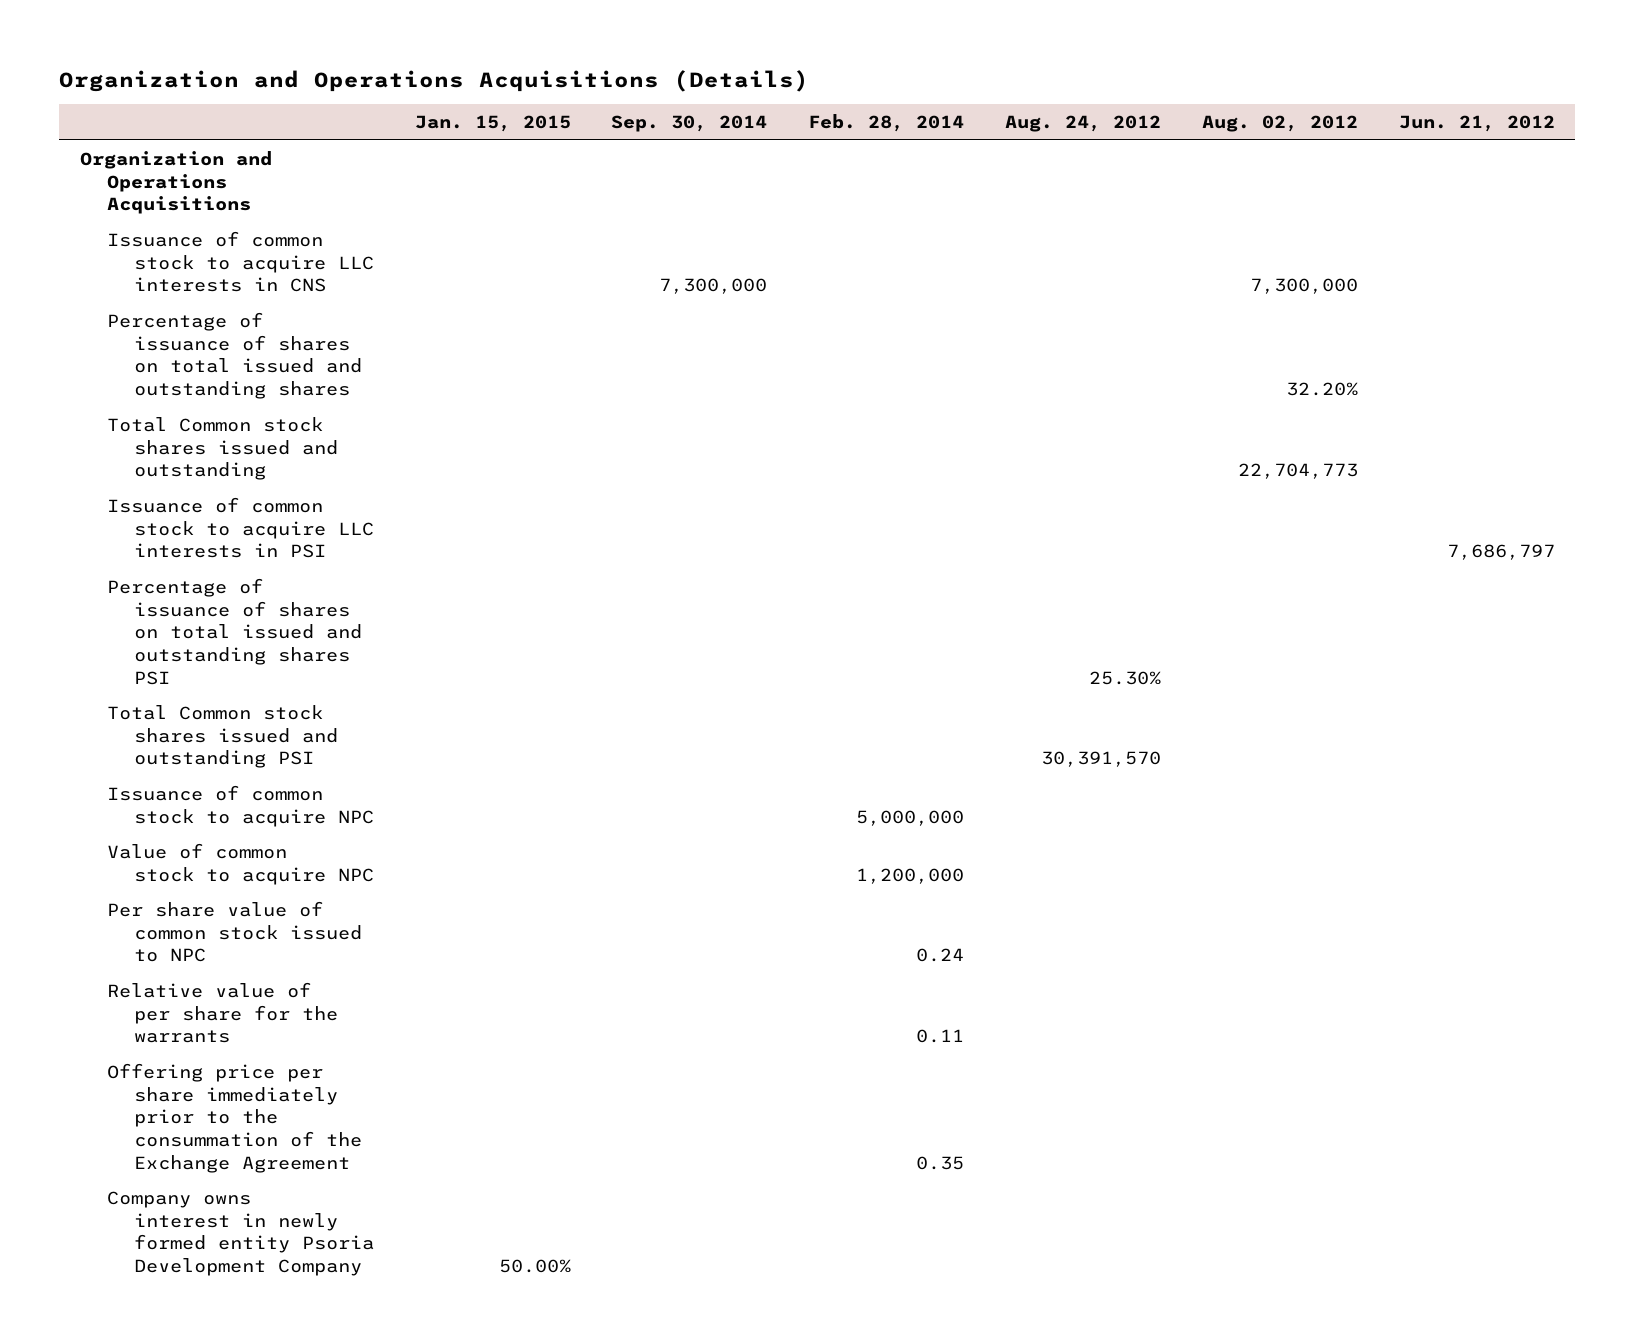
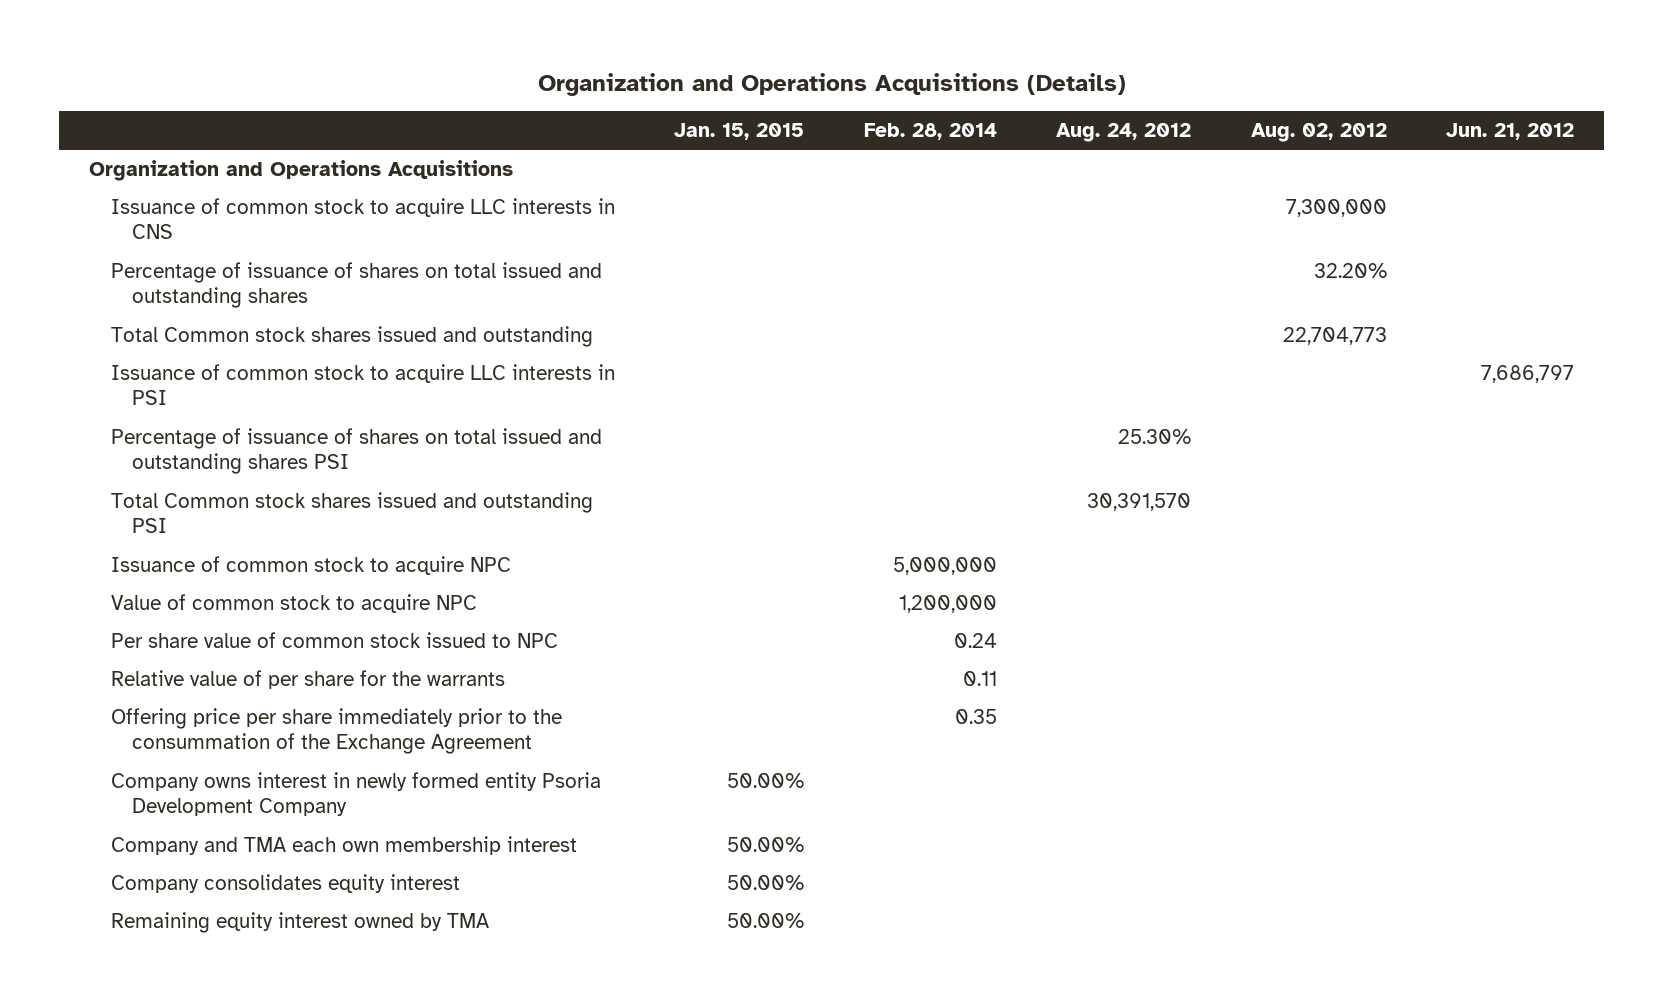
- | Jan. 15, 2015 | Sep. 30, 2014 | Feb. 28, 2014 | Aug. 24, 2012 | Aug. 02, 2012 | Jun. 21, 2012
+ | Jan. 15, 2015 | Feb. 28, 2014 | Aug. 24, 2012 | Aug. 02, 2012 | Jun. 21, 2012
+ Company and TMA each own membership interest | 50.00% | | | |
+ Company consolidates equity interest | 50.00% | | | |
+ Remaining equity interest owned by TMA | 50.00% | | | |

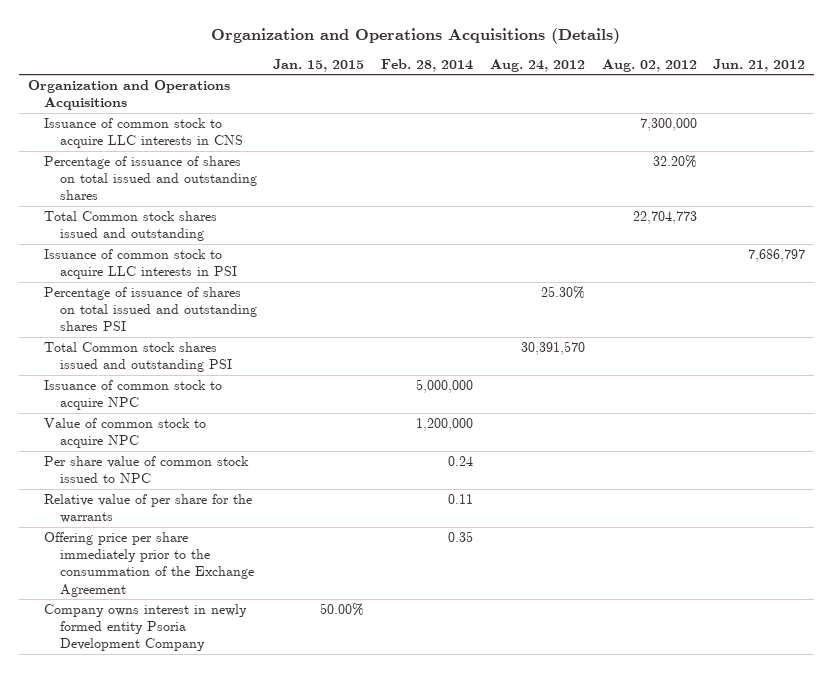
- Company and TMA each own membership interest | 50.00% | | | |
- Company consolidates equity interest | 50.00% | | | |
- Remaining equity interest owned by TMA | 50.00% | | | |

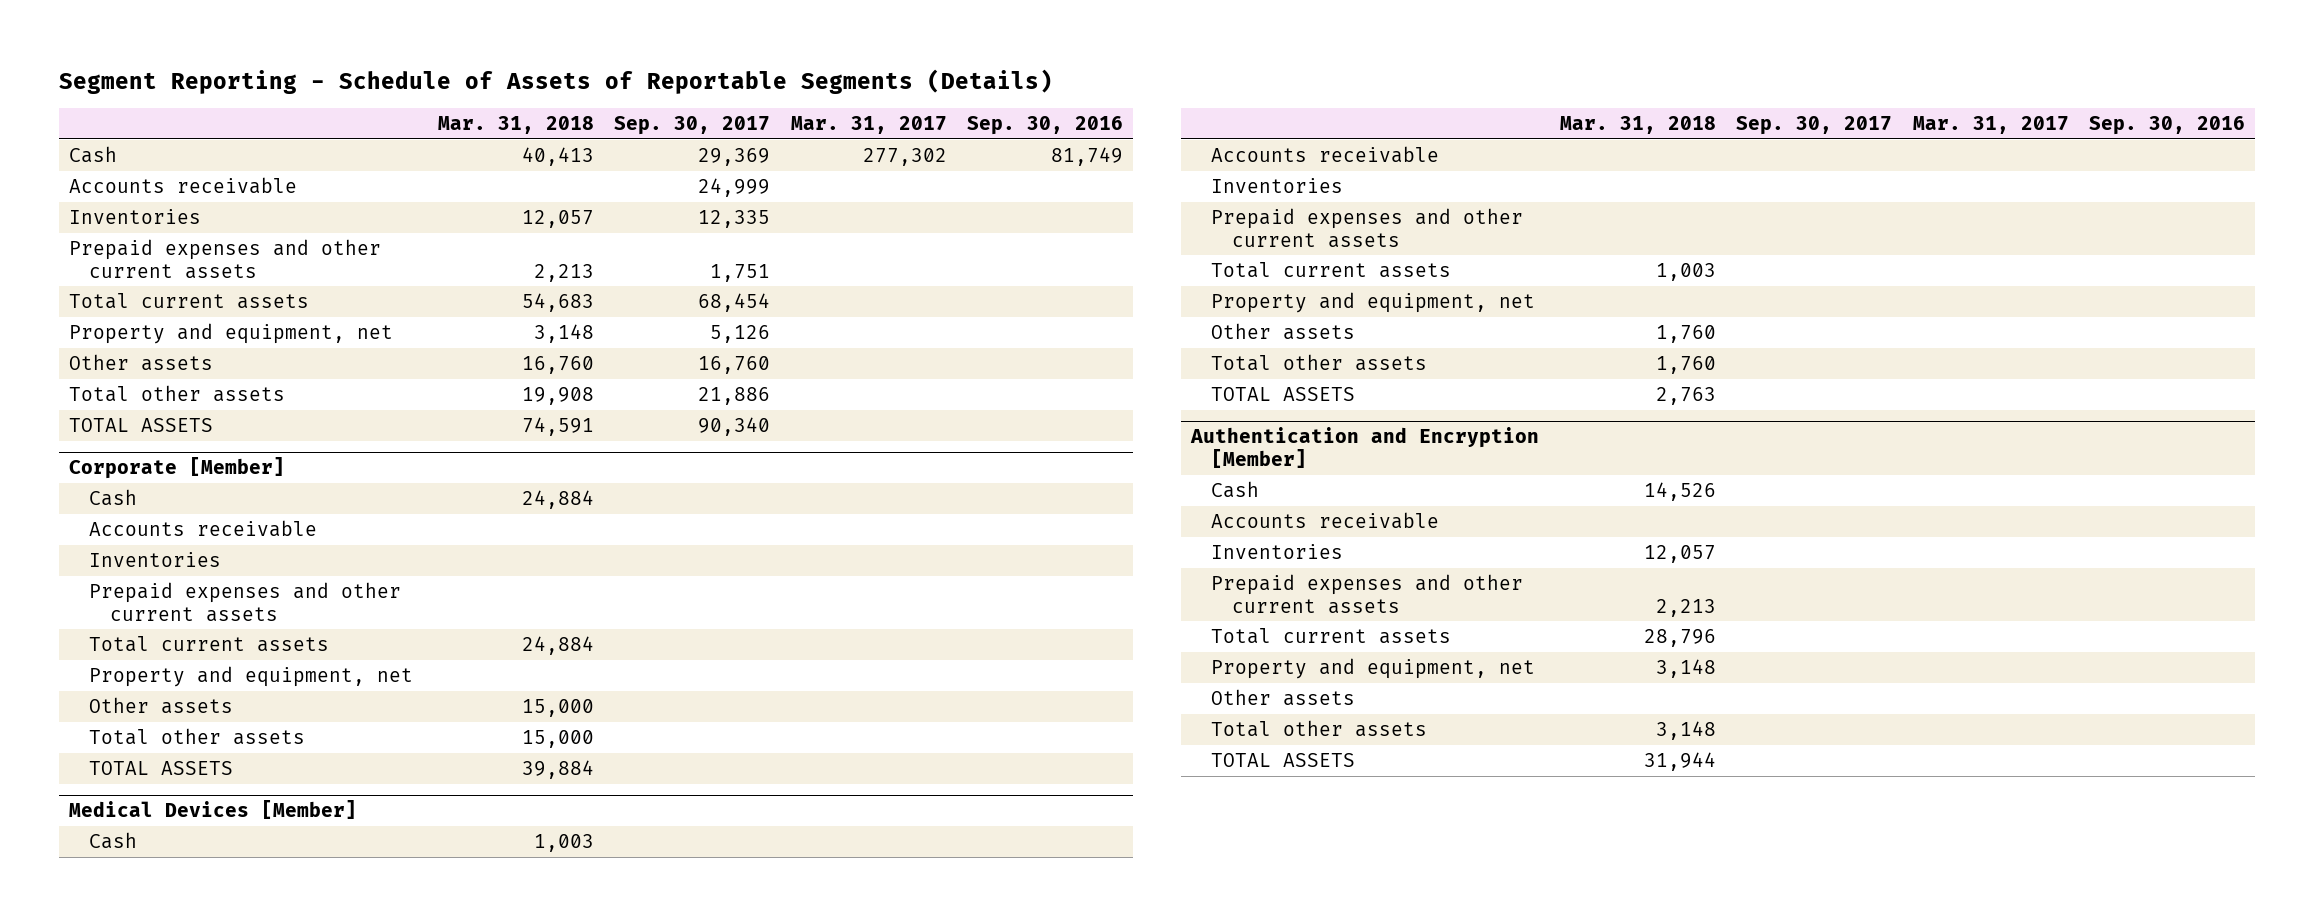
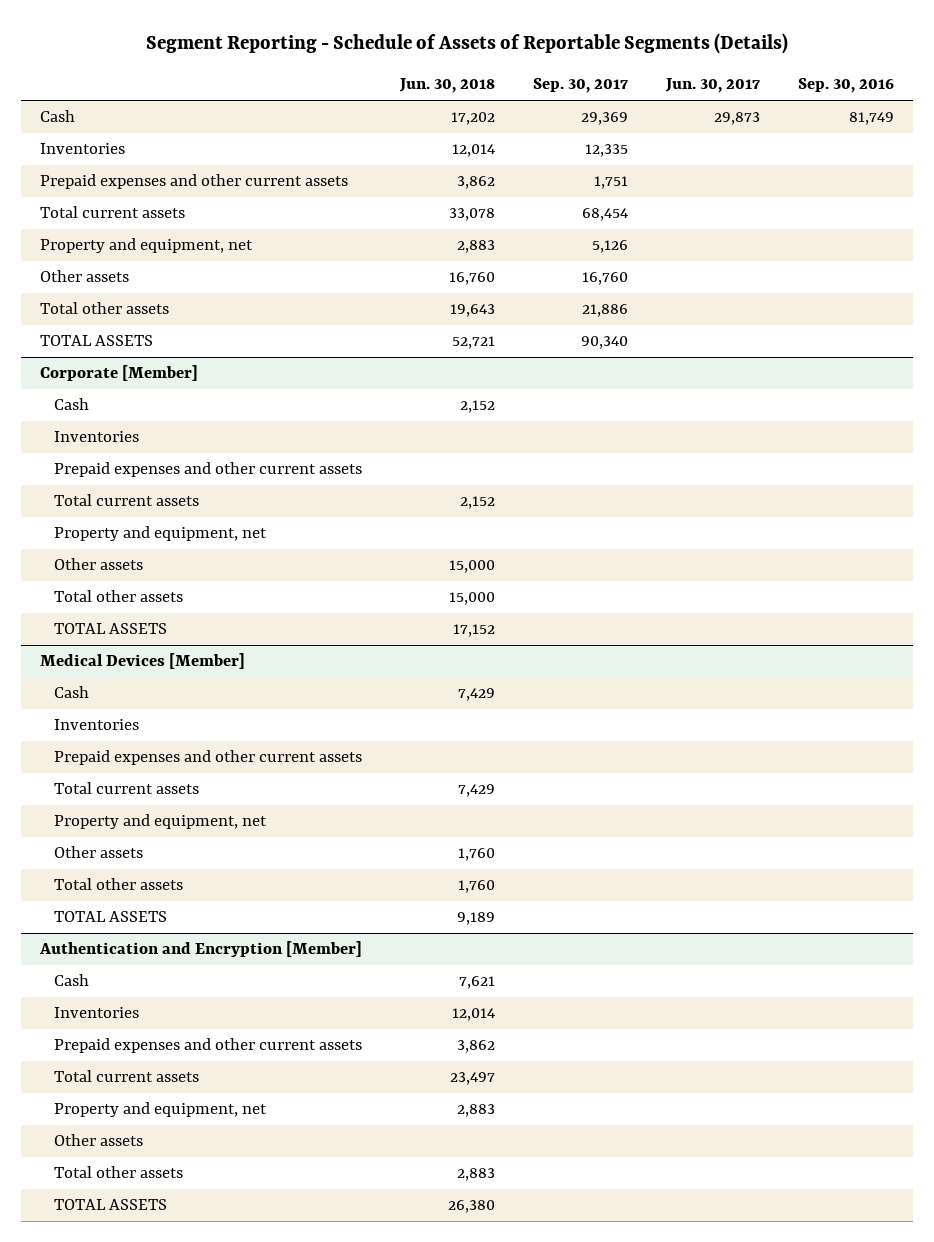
- | Mar. 31, 2018 | Sep. 30, 2017 | Mar. 31, 2017 | Sep. 30, 2016
+ | Jun. 30, 2018 | Sep. 30, 2017 | Jun. 30, 2017 | Sep. 30, 2016
- Accounts receivable | | 24,999 | |
@ Corporate [Member]
- Accounts receivable
@ Medical Devices [Member]
- Accounts receivable
@ Authentication and Encryption [Member]
- Accounts receivable

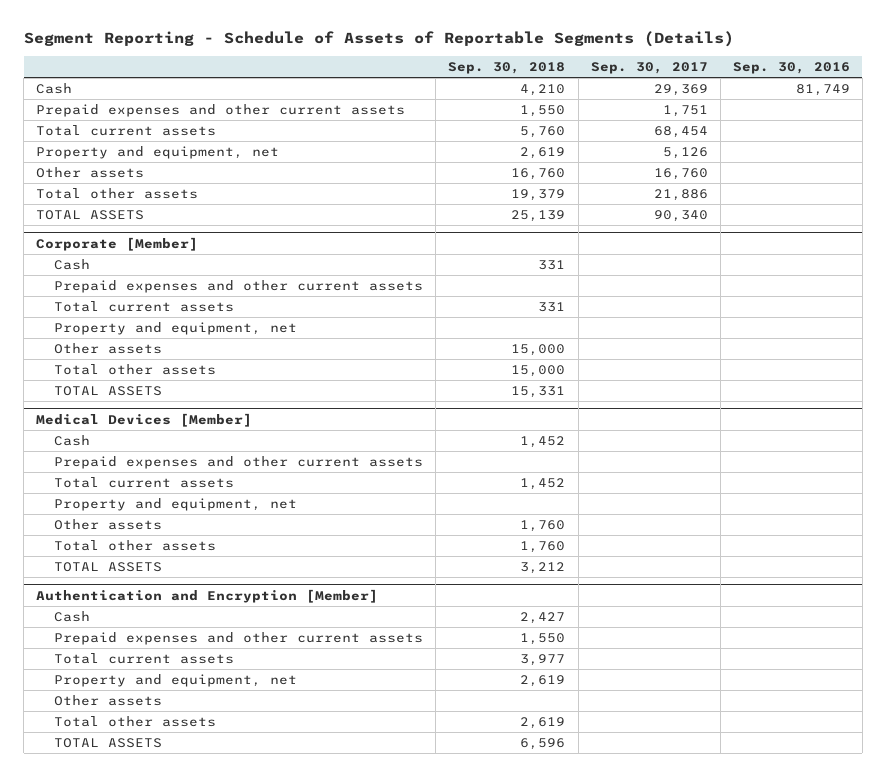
- | Jun. 30, 2018 | Sep. 30, 2017 | Jun. 30, 2017 | Sep. 30, 2016
+ | Sep. 30, 2018 | Sep. 30, 2017 | Sep. 30, 2016
- Inventories | 12,014 | 12,335 | |
@ Corporate [Member]
- Inventories
@ Medical Devices [Member]
- Inventories
@ Authentication and Encryption [Member]
- Inventories | 12,014 | | |

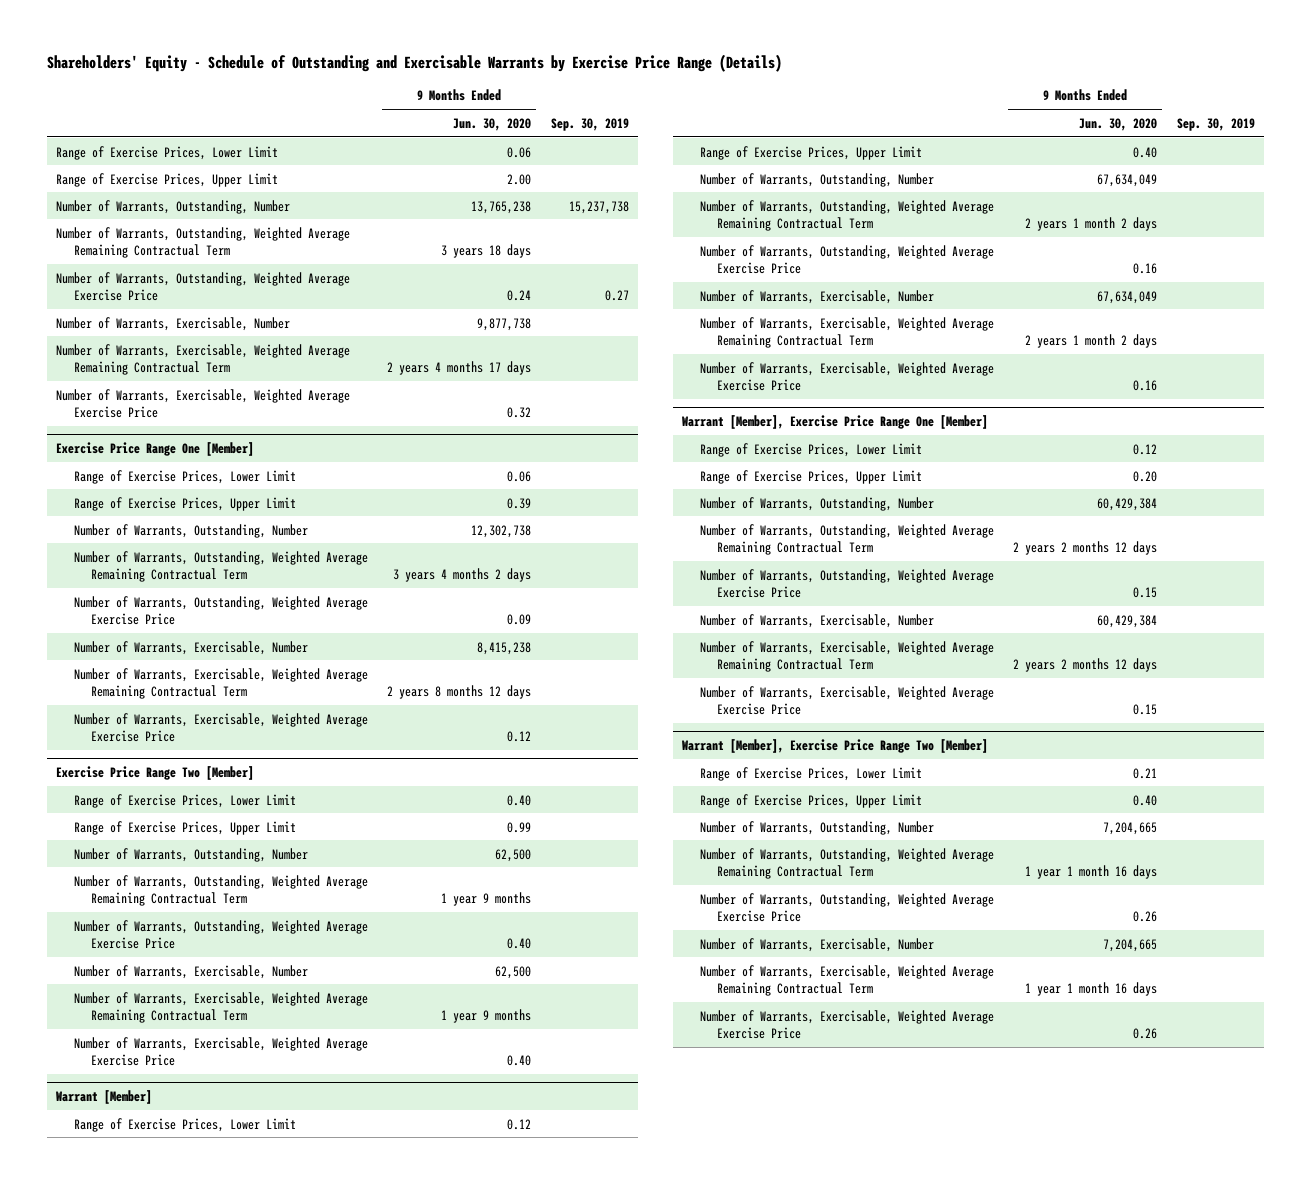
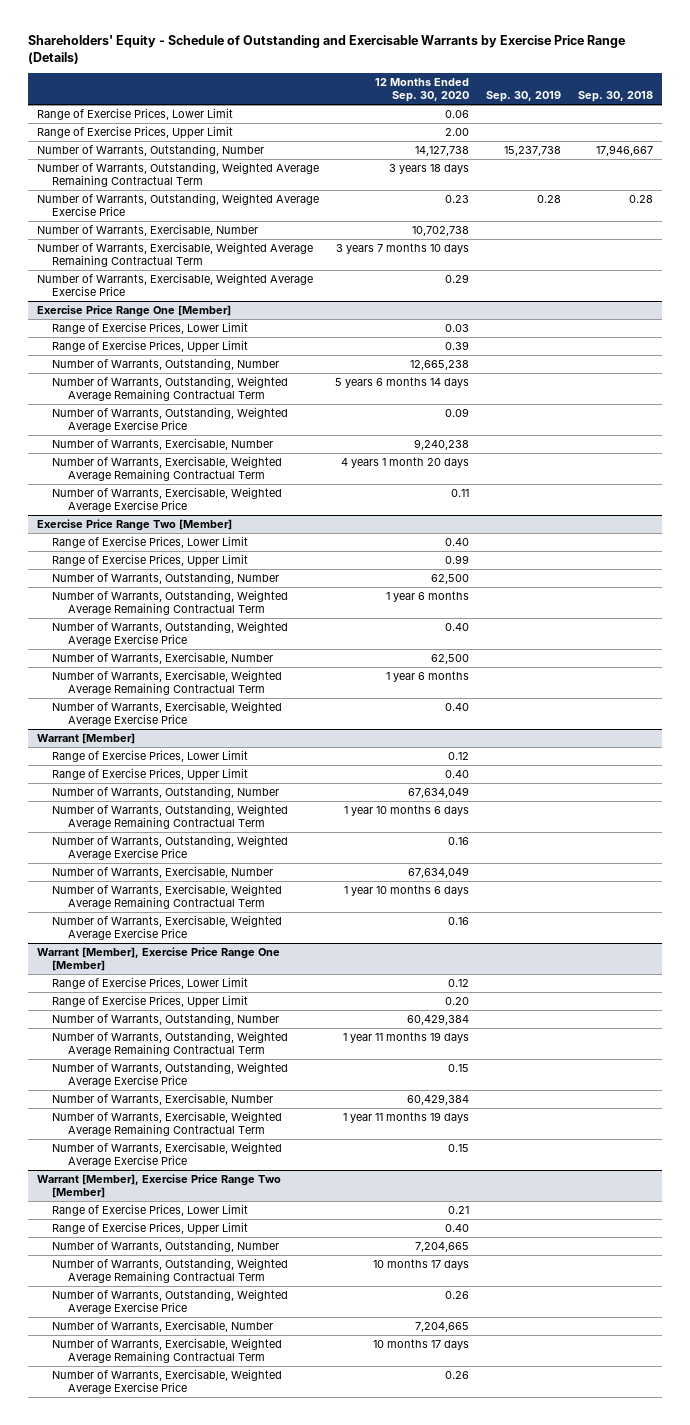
- | 9 Months Ended Jun. 30, 2020 | Sep. 30, 2019
+ | 12 Months Ended Sep. 30, 2020 | Sep. 30, 2019 | Sep. 30, 2018
- Number of Warrants, Outstanding, Weighted Average Exercise Price | 0.24 | 0.27
+ Number of Warrants, Outstanding, Weighted Average Exercise Price | 0.23 | 0.28 | 0.28

